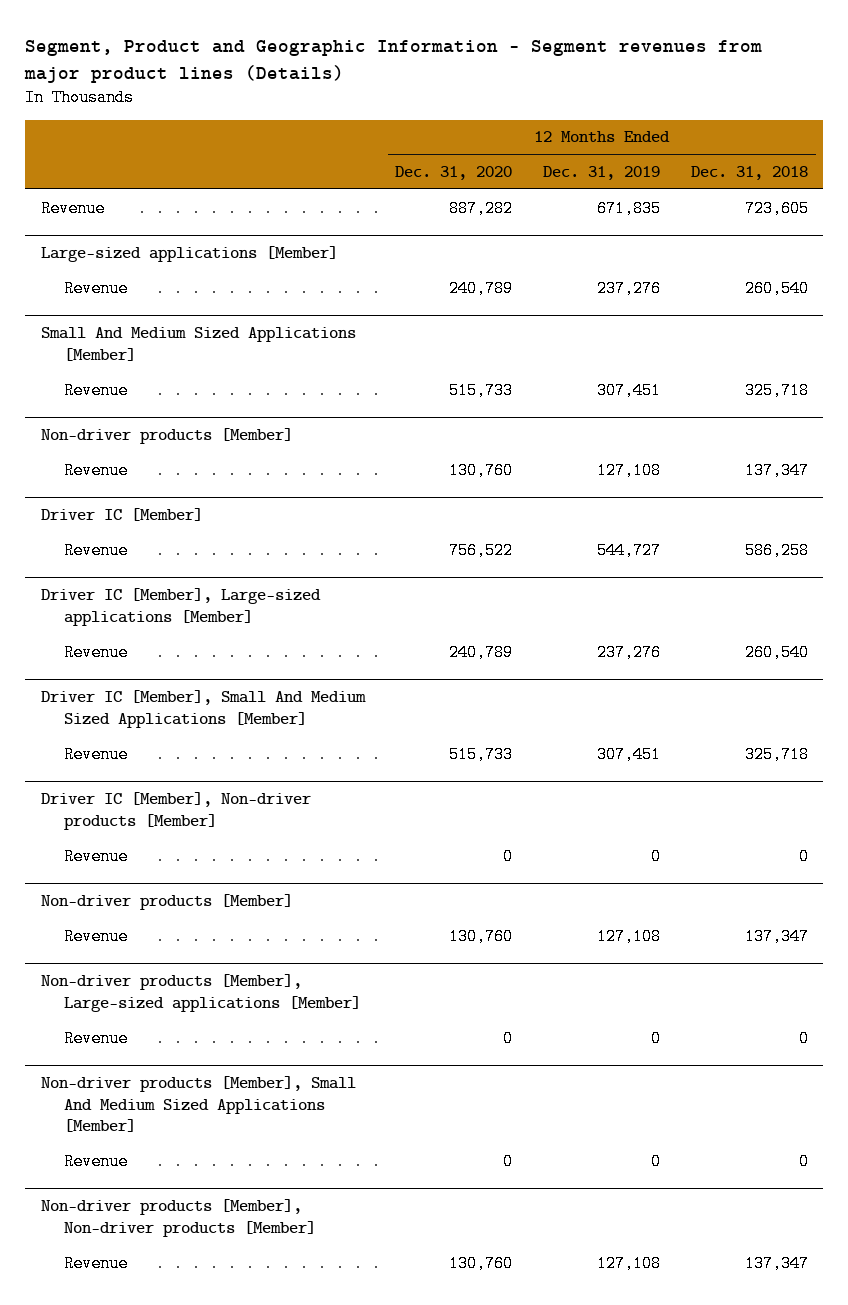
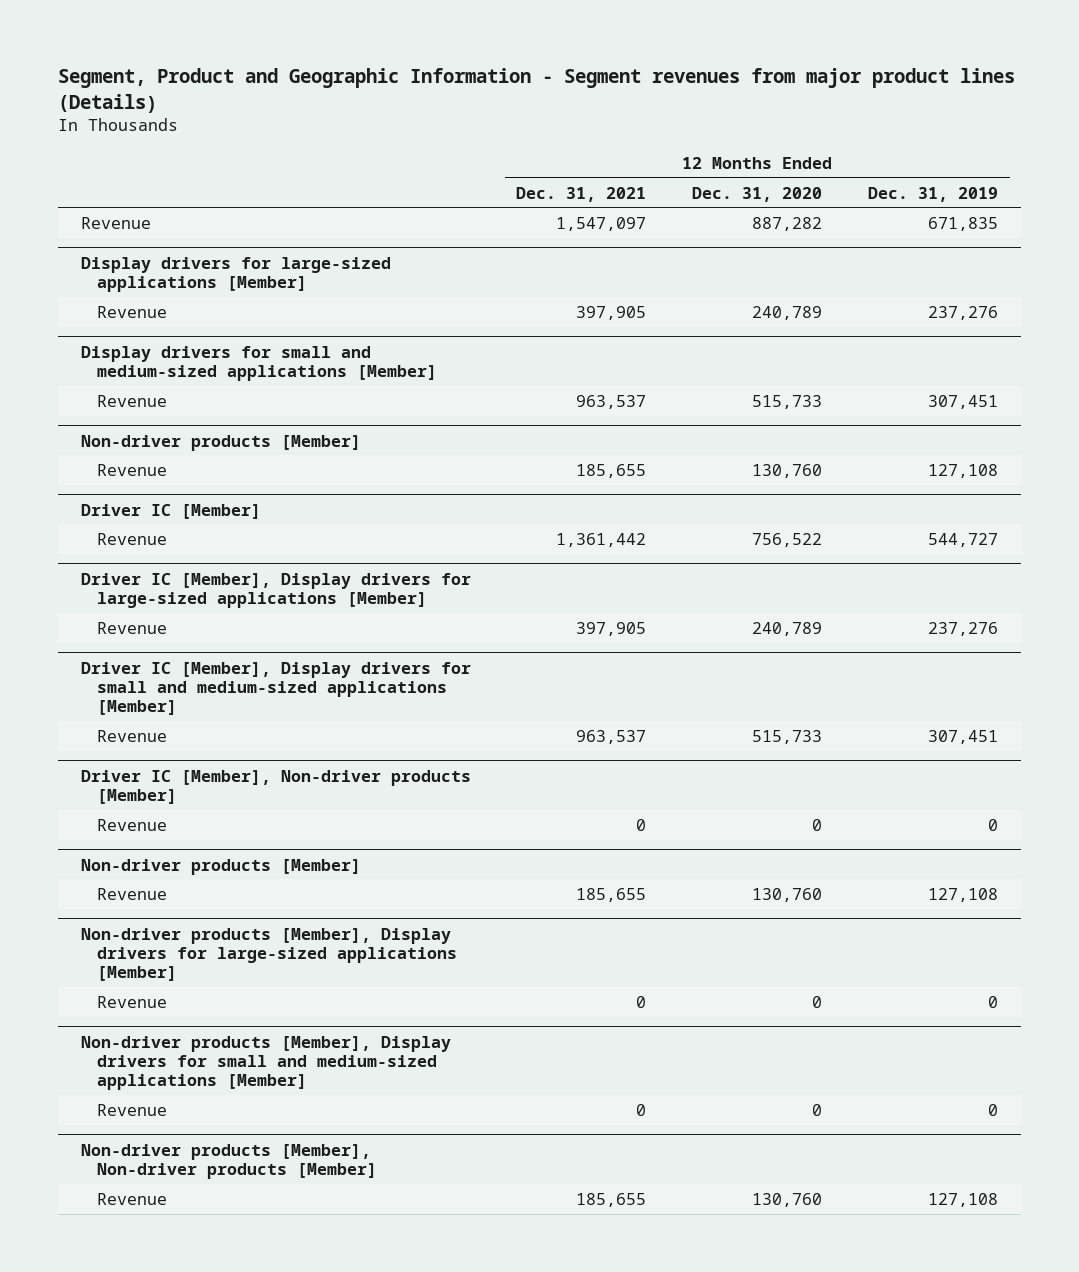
- | 12 Months Ended Dec. 31, 2020 | 12 Months Ended Dec. 31, 2019 | 12 Months Ended Dec. 31, 2018
+ | 12 Months Ended Dec. 31, 2021 | 12 Months Ended Dec. 31, 2020 | 12 Months Ended Dec. 31, 2019
- Large-sized applications [Member]
+ Display drivers for large-sized applications [Member]
- Small And Medium Sized Applications [Member]
+ Display drivers for small and medium-sized applications [Member]
- Driver IC [Member], Large-sized applications [Member]
+ Driver IC [Member], Display drivers for large-sized applications [Member]
- Driver IC [Member], Small And Medium Sized Applications [Member]
+ Driver IC [Member], Display drivers for small and medium-sized applications [Member]
- Non-driver products [Member], Large-sized applications [Member]
+ Non-driver products [Member], Display drivers for large-sized applications [Member]
- Non-driver products [Member], Small And Medium Sized Applications [Member]
+ Non-driver products [Member], Display drivers for small and medium-sized applications [Member]

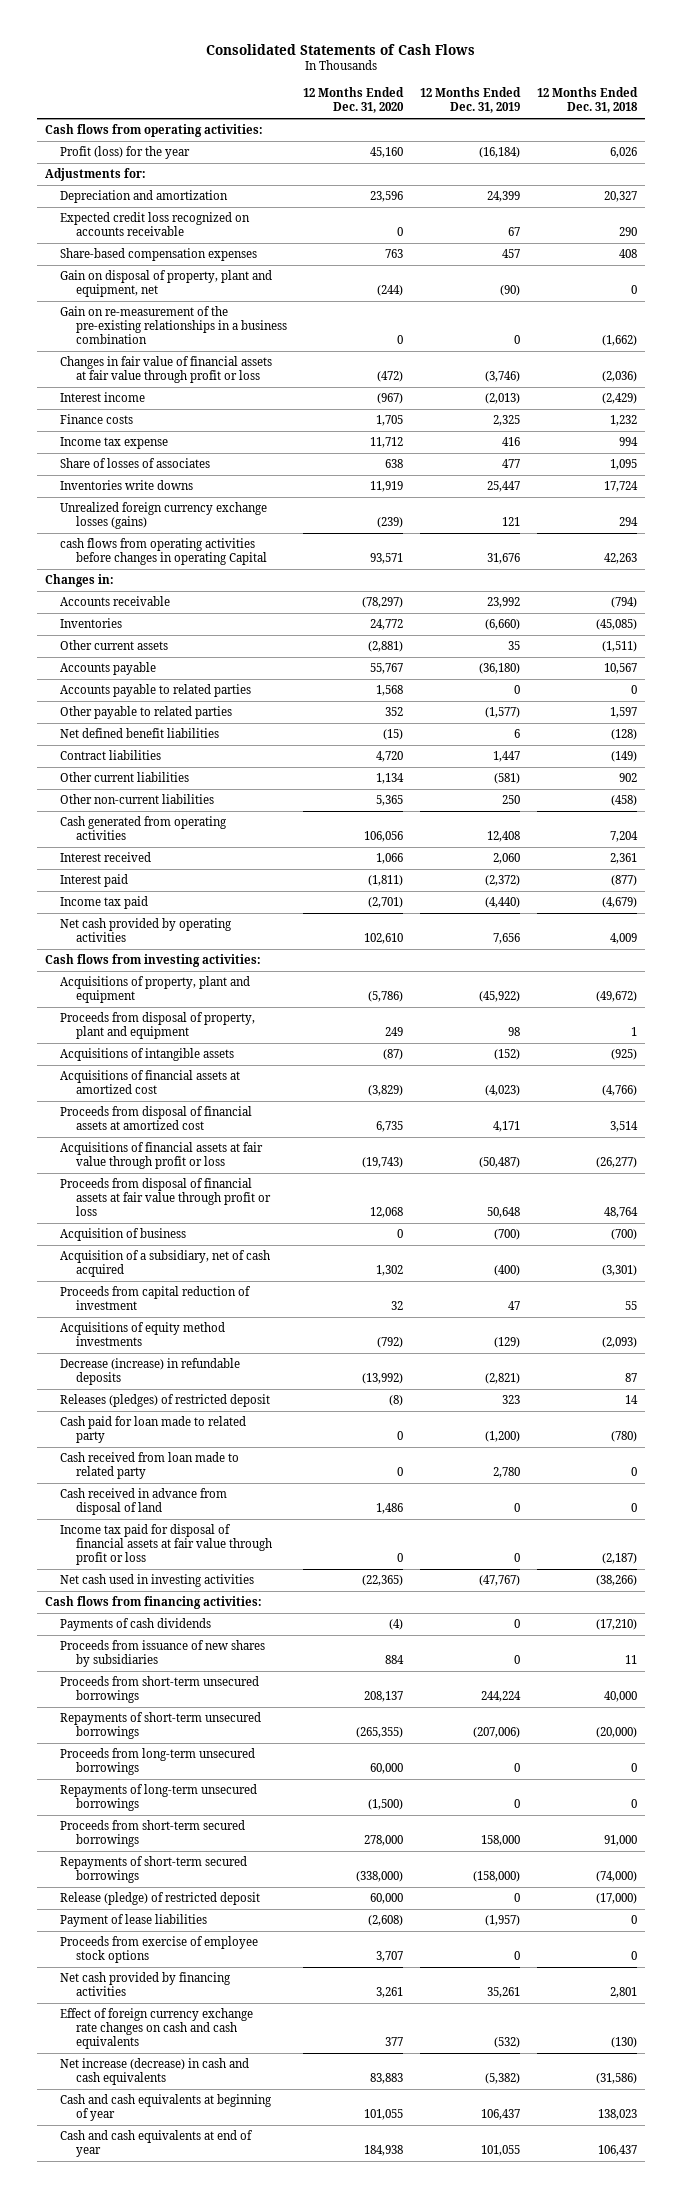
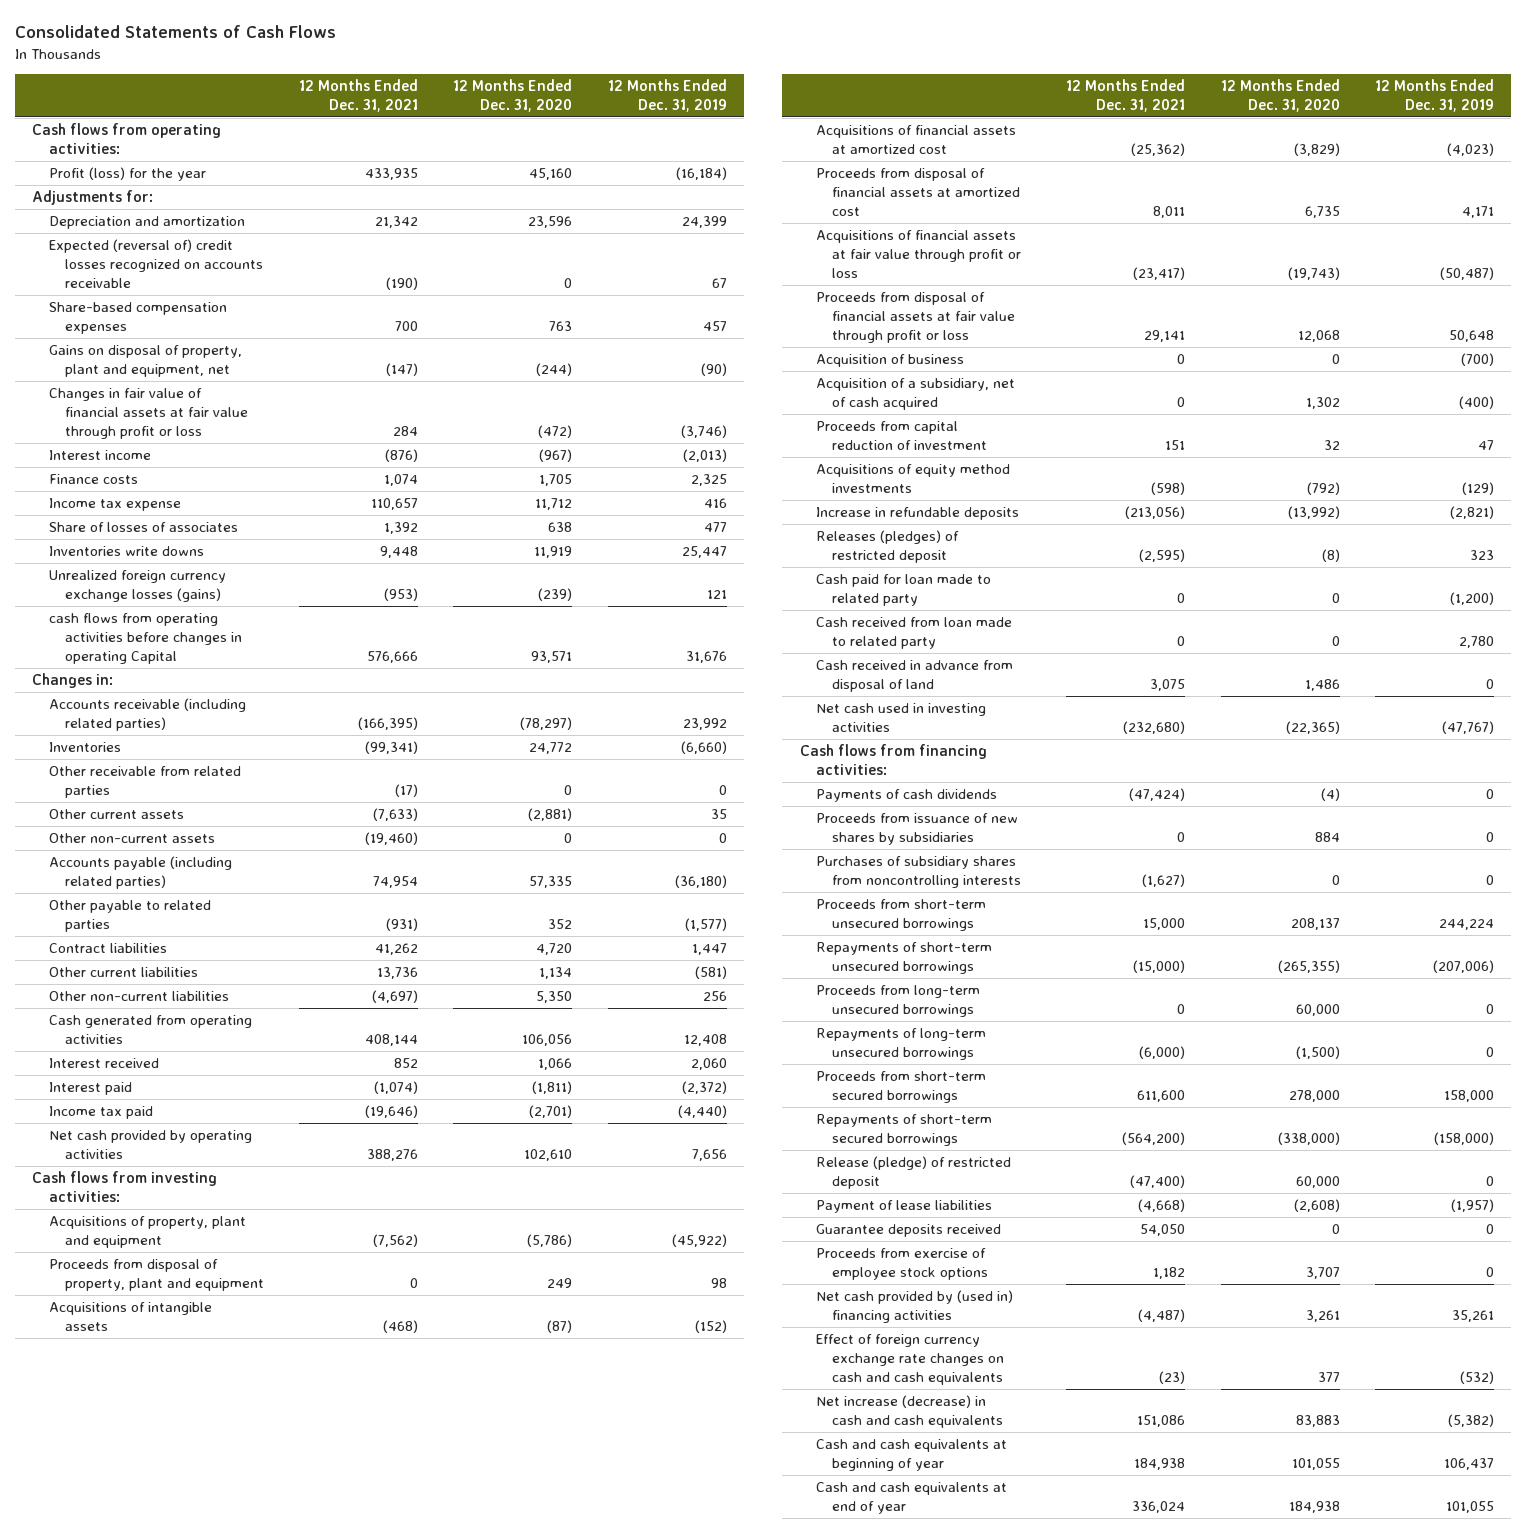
- | 12 Months Ended Dec. 31, 2020 | 12 Months Ended Dec. 31, 2019 | 12 Months Ended Dec. 31, 2018
+ | 12 Months Ended Dec. 31, 2021 | 12 Months Ended Dec. 31, 2020 | 12 Months Ended Dec. 31, 2019
- Expected credit loss recognized on accounts receivable | 0 | 67 | 290
+ Expected (reversal of) credit losses recognized on accounts receivable | (190) | 0 | 67
- Gain on disposal of property, plant and equipment, net | (244) | (90) | 0
- Gain on re-measurement of the pre-existing relationships in a business combination | 0 | 0 | (1,662)
+ Gains on disposal of property, plant and equipment, net | (147) | (244) | (90)
- Accounts receivable | (78,297) | 23,992 | (794)
+ Accounts receivable (including related parties) | (166,395) | (78,297) | 23,992
+ Other receivable from related parties | (17) | 0 | 0
- Accounts payable | 55,767 | (36,180) | 10,567
- Accounts payable to related parties | 1,568 | 0 | 0
+ Other non-current assets | (19,460) | 0 | 0
+ Accounts payable (including related parties) | 74,954 | 57,335 | (36,180)
- Net defined benefit liabilities | (15) | 6 | (128)
- Other non-current liabilities | 5,365 | 250 | (458)
+ Other non-current liabilities | (4,697) | 5,350 | 256
- Decrease (increase) in refundable deposits | (13,992) | (2,821) | 87
+ Increase in refundable deposits | (213,056) | (13,992) | (2,821)
- Income tax paid for disposal of financial assets at fair value through profit or loss | 0 | 0 | (2,187)
+ Purchases of subsidiary shares from noncontrolling interests | (1,627) | 0 | 0
+ Guarantee deposits received | 54,050 | 0 | 0
- Net cash provided by financing activities | 3,261 | 35,261 | 2,801
+ Net cash provided by (used in) financing activities | (4,487) | 3,261 | 35,261

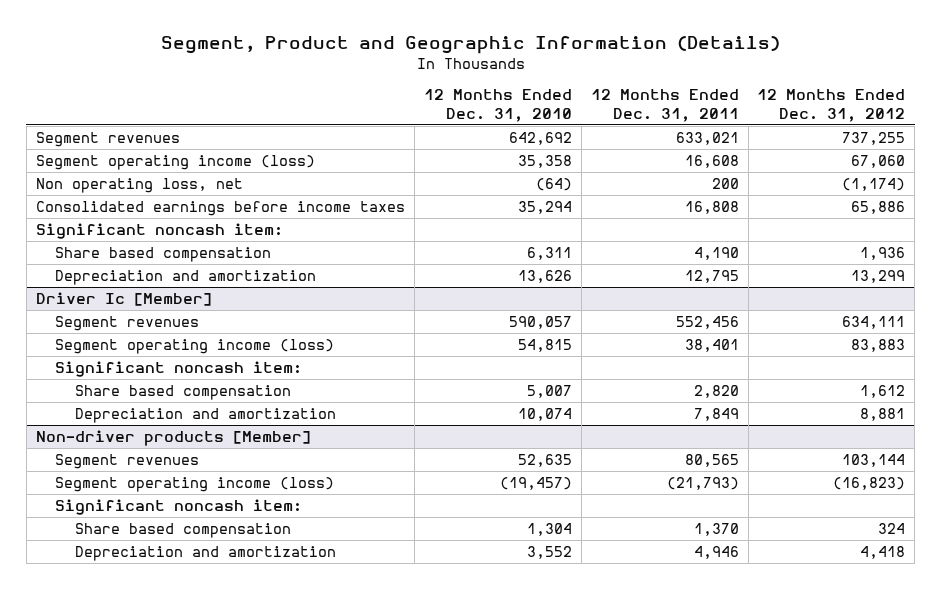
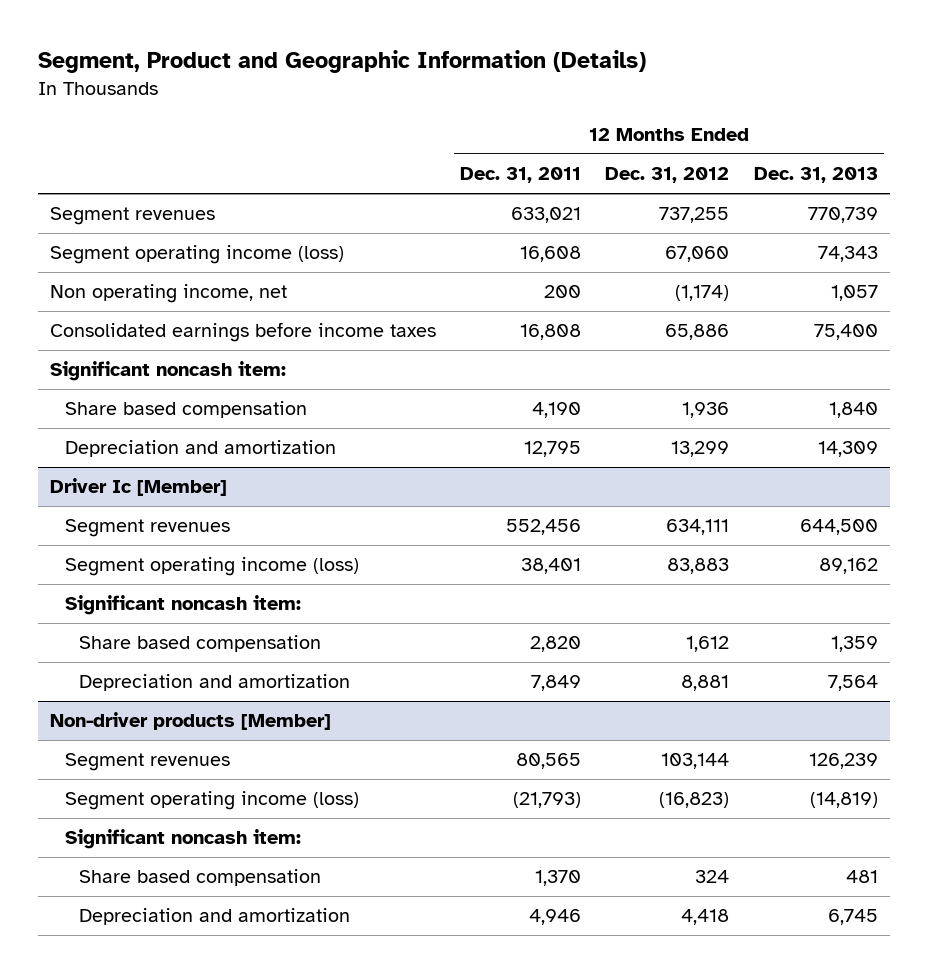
- | 12 Months Ended Dec. 31, 2010 | 12 Months Ended Dec. 31, 2011 | 12 Months Ended Dec. 31, 2012
+ | 12 Months Ended Dec. 31, 2011 | 12 Months Ended Dec. 31, 2012 | 12 Months Ended Dec. 31, 2013
- Non operating loss, net | (64) | 200 | (1,174)
+ Non operating income, net | 200 | (1,174) | 1,057

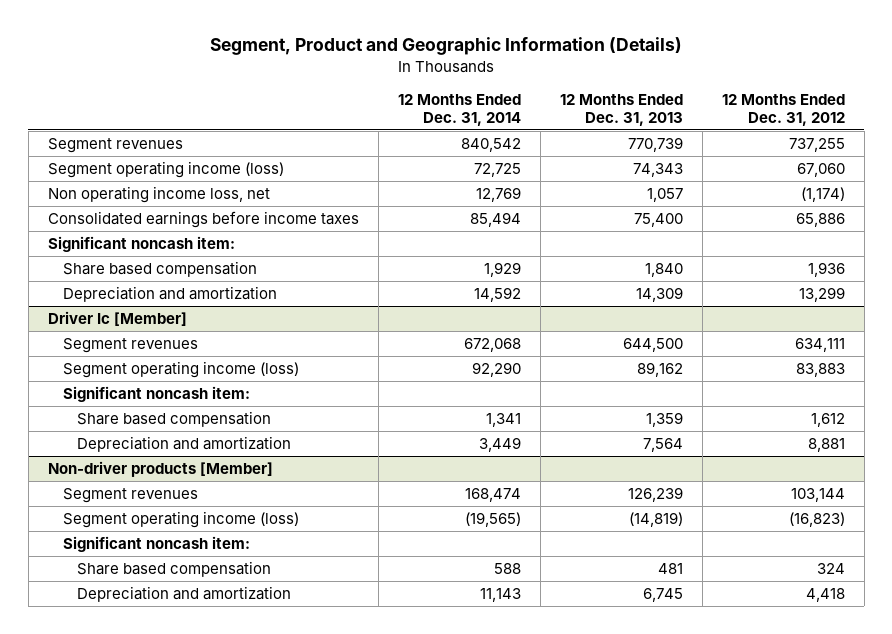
- | 12 Months Ended Dec. 31, 2011 | 12 Months Ended Dec. 31, 2012 | 12 Months Ended Dec. 31, 2013
+ | 12 Months Ended Dec. 31, 2014 | 12 Months Ended Dec. 31, 2013 | 12 Months Ended Dec. 31, 2012
- Non operating income, net | 200 | (1,174) | 1,057
+ Non operating income loss, net | 12,769 | 1,057 | (1,174)

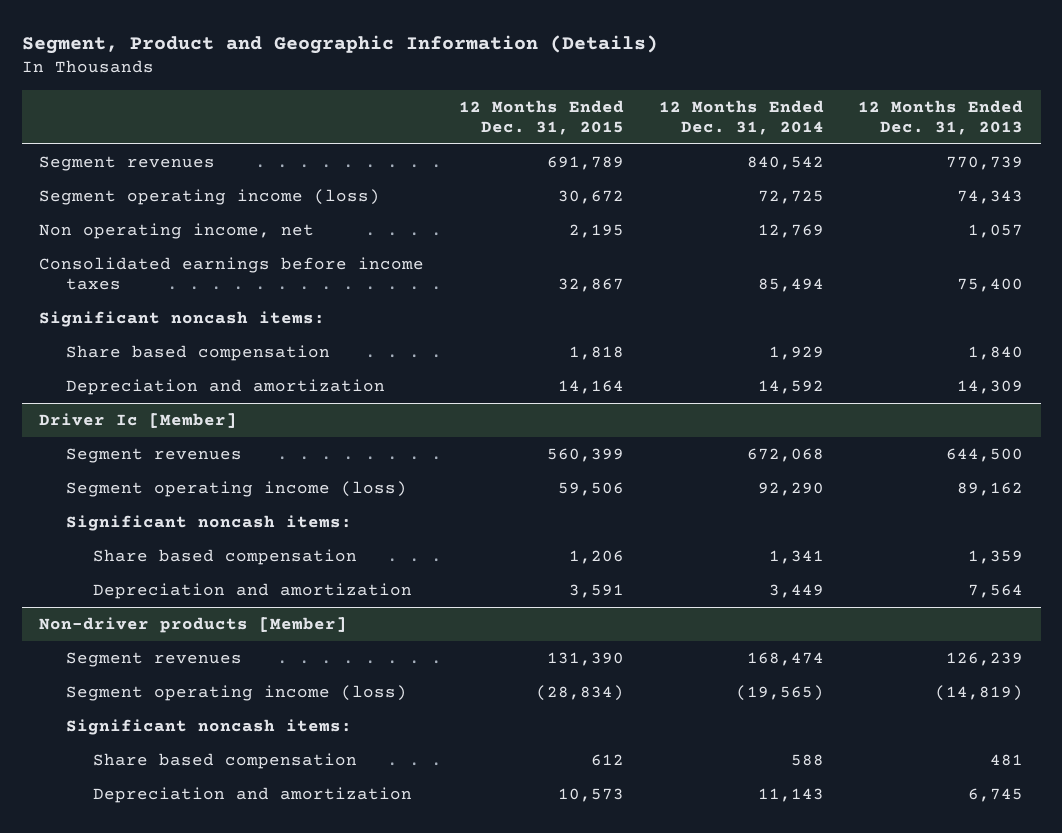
- | 12 Months Ended Dec. 31, 2014 | 12 Months Ended Dec. 31, 2013 | 12 Months Ended Dec. 31, 2012
+ | 12 Months Ended Dec. 31, 2015 | 12 Months Ended Dec. 31, 2014 | 12 Months Ended Dec. 31, 2013
- Non operating income loss, net | 12,769 | 1,057 | (1,174)
+ Non operating income, net | 2,195 | 12,769 | 1,057
- Significant noncash item:
+ Significant noncash items:
@ Driver Ic [Member]
- Significant noncash item:
+ Significant noncash items:
@ Non-driver products [Member]
- Significant noncash item:
+ Significant noncash items:

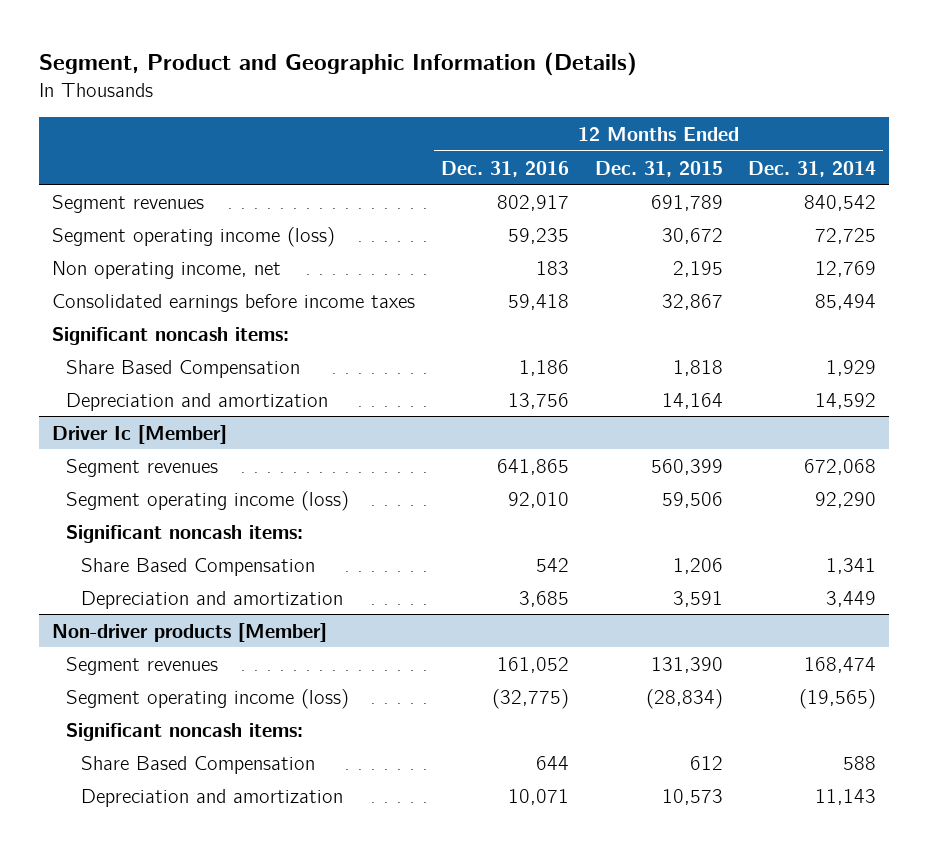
- | 12 Months Ended Dec. 31, 2015 | 12 Months Ended Dec. 31, 2014 | 12 Months Ended Dec. 31, 2013
+ | 12 Months Ended Dec. 31, 2016 | 12 Months Ended Dec. 31, 2015 | 12 Months Ended Dec. 31, 2014
- Share based compensation | 1,818 | 1,929 | 1,840
+ Share Based Compensation | 1,186 | 1,818 | 1,929
@ Driver Ic [Member]
- Share based compensation | 1,206 | 1,341 | 1,359
+ Share Based Compensation | 542 | 1,206 | 1,341
@ Non-driver products [Member]
- Share based compensation | 612 | 588 | 481
+ Share Based Compensation | 644 | 612 | 588

